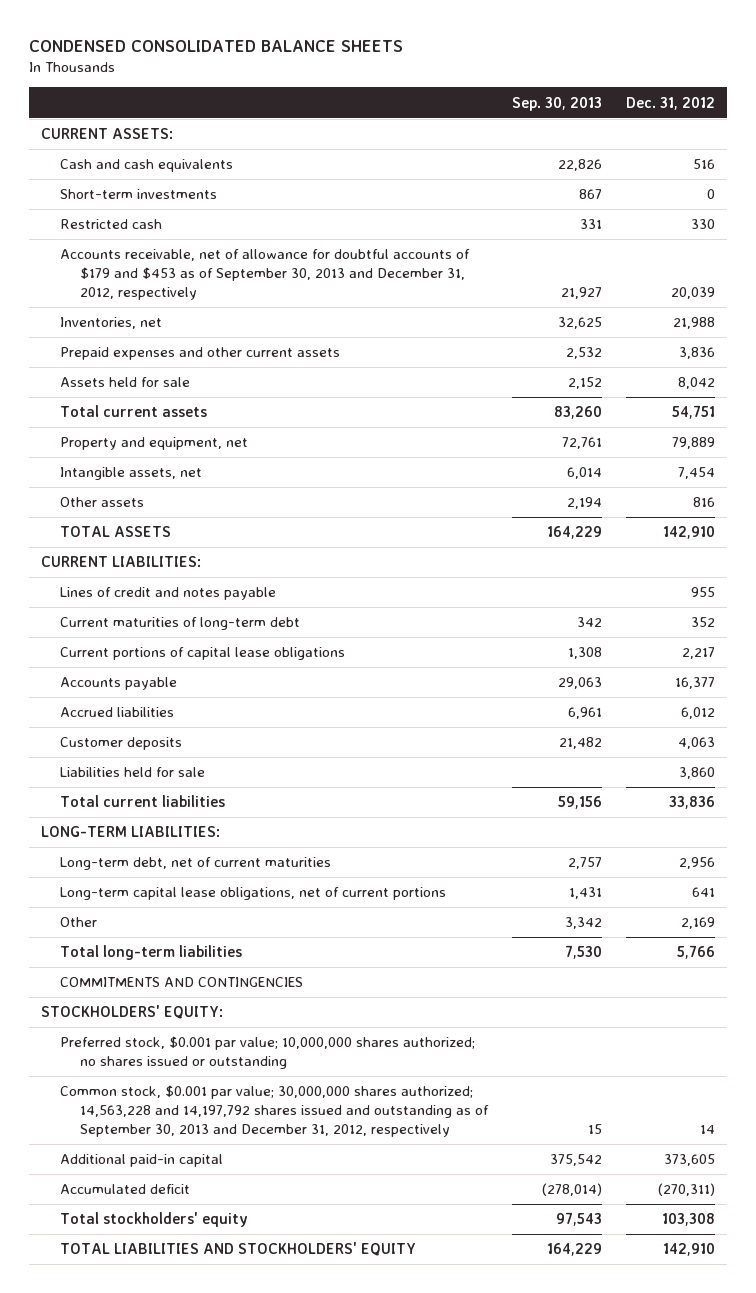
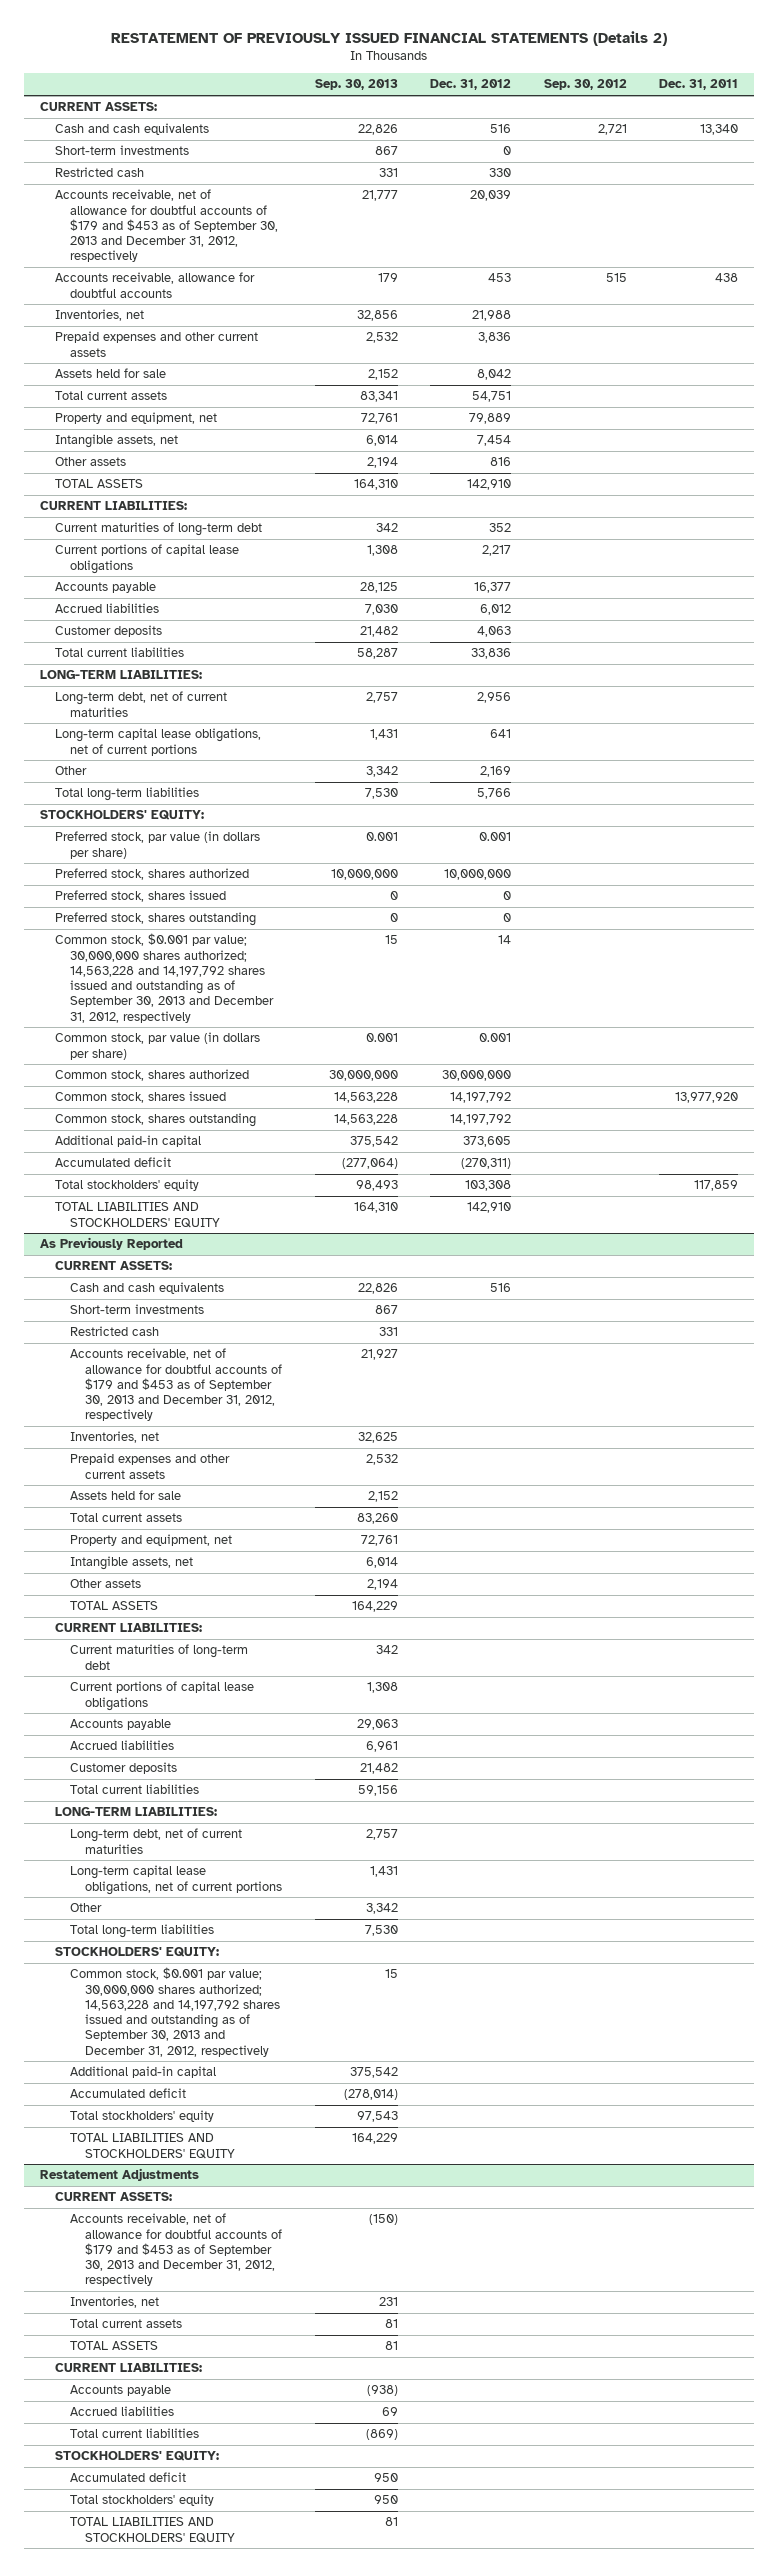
- CONDENSED CONSOLIDATED BALANCE SHEETS
+ RESTATEMENT OF PREVIOUSLY ISSUED FINANCIAL STATEMENTS (Details 2)
- | Sep. 30, 2013 | Dec. 31, 2012
+ | Sep. 30, 2013 | Dec. 31, 2012 | Sep. 30, 2012 | Dec. 31, 2011
- Accounts receivable, net of allowance for doubtful accounts of $179 and $453 as of September 30, 2013 and December 31, 2012, respectively | 21,927 | 20,039
- Inventories, net | 32,625 | 21,988
+ Accounts receivable, net of allowance for doubtful accounts of $179 and $453 as of September 30, 2013 and December 31, 2012, respectively | 21,777 | 20,039 | |
+ Accounts receivable, allowance for doubtful accounts | 179 | 453 | 515 | 438
+ Inventories, net | 32,856 | 21,988 | |
- Total current assets | 83,260 | 54,751
+ Total current assets | 83,341 | 54,751 | |
- TOTAL ASSETS | 164,229 | 142,910
+ TOTAL ASSETS | 164,310 | 142,910 | |
- Lines of credit and notes payable | | 955
- Accounts payable | 29,063 | 16,377
- Accrued liabilities | 6,961 | 6,012
+ Accounts payable | 28,125 | 16,377 | |
+ Accrued liabilities | 7,030 | 6,012 | |
- Liabilities held for sale | | 3,860
- Total current liabilities | 59,156 | 33,836
+ Total current liabilities | 58,287 | 33,836 | |
- COMMITMENTS AND CONTINGENCIES
- Preferred stock, $0.001 par value; 10,000,000 shares authorized; no shares issued or outstanding
+ Preferred stock, par value (in dollars per share) | 0.001 | 0.001 | |
+ Preferred stock, shares authorized | 10,000,000 | 10,000,000 | |
+ Preferred stock, shares issued | 0 | 0 | |
+ Preferred stock, shares outstanding | 0 | 0 | |
+ Common stock, par value (in dollars per share) | 0.001 | 0.001 | |
+ Common stock, shares authorized | 30,000,000 | 30,000,000 | |
+ Common stock, shares issued | 14,563,228 | 14,197,792 | | 13,977,920
+ Common stock, shares outstanding | 14,563,228 | 14,197,792 | |
- Accumulated deficit | (278,014) | (270,311)
- Total stockholders' equity | 97,543 | 103,308
- TOTAL LIABILITIES AND STOCKHOLDERS' EQUITY | 164,229 | 142,910
+ Accumulated deficit | (277,064) | (270,311) | |
+ Total stockholders' equity | 98,493 | 103,308 | | 117,859
+ TOTAL LIABILITIES AND STOCKHOLDERS' EQUITY | 164,310 | 142,910 | |
+ As Previously Reported
+ CURRENT ASSETS:
+ Cash and cash equivalents | 22,826 | 516 | |
+ Short-term investments | 867 | | |
+ Restricted cash | 331 | | |
+ Accounts receivable, net of allowance for doubtful accounts of $179 and $453 as of September 30, 2013 and December 31, 2012, respectively | 21,927 | | |
+ Inventories, net | 32,625 | | |
+ Prepaid expenses and other current assets | 2,532 | | |
+ Assets held for sale | 2,152 | | |
+ Total current assets | 83,260 | | |
+ Property and equipment, net | 72,761 | | |
+ Intangible assets, net | 6,014 | | |
+ Other assets | 2,194 | | |
+ TOTAL ASSETS | 164,229 | | |
+ CURRENT LIABILITIES:
+ Current maturities of long-term debt | 342 | | |
+ Current portions of capital lease obligations | 1,308 | | |
+ Accounts payable | 29,063 | | |
+ Accrued liabilities | 6,961 | | |
+ Customer deposits | 21,482 | | |
+ Total current liabilities | 59,156 | | |
+ LONG-TERM LIABILITIES:
+ Long-term debt, net of current maturities | 2,757 | | |
+ Long-term capital lease obligations, net of current portions | 1,431 | | |
+ Other | 3,342 | | |
+ Total long-term liabilities | 7,530 | | |
+ STOCKHOLDERS' EQUITY:
+ Common stock, $0.001 par value; 30,000,000 shares authorized; 14,563,228 and 14,197,792 shares issued and outstanding as of September 30, 2013 and December 31, 2012, respectively | 15 | | |
+ Additional paid-in capital | 375,542 | | |
+ Accumulated deficit | (278,014) | | |
+ Total stockholders' equity | 97,543 | | |
+ TOTAL LIABILITIES AND STOCKHOLDERS' EQUITY | 164,229 | | |
+ Restatement Adjustments
+ CURRENT ASSETS:
+ Accounts receivable, net of allowance for doubtful accounts of $179 and $453 as of September 30, 2013 and December 31, 2012, respectively | (150) | | |
+ Inventories, net | 231 | | |
+ Total current assets | 81 | | |
+ TOTAL ASSETS | 81 | | |
+ CURRENT LIABILITIES:
+ Accounts payable | (938) | | |
+ Accrued liabilities | 69 | | |
+ Total current liabilities | (869) | | |
+ STOCKHOLDERS' EQUITY:
+ Accumulated deficit | 950 | | |
+ Total stockholders' equity | 950 | | |
+ TOTAL LIABILITIES AND STOCKHOLDERS' EQUITY | 81 | | |

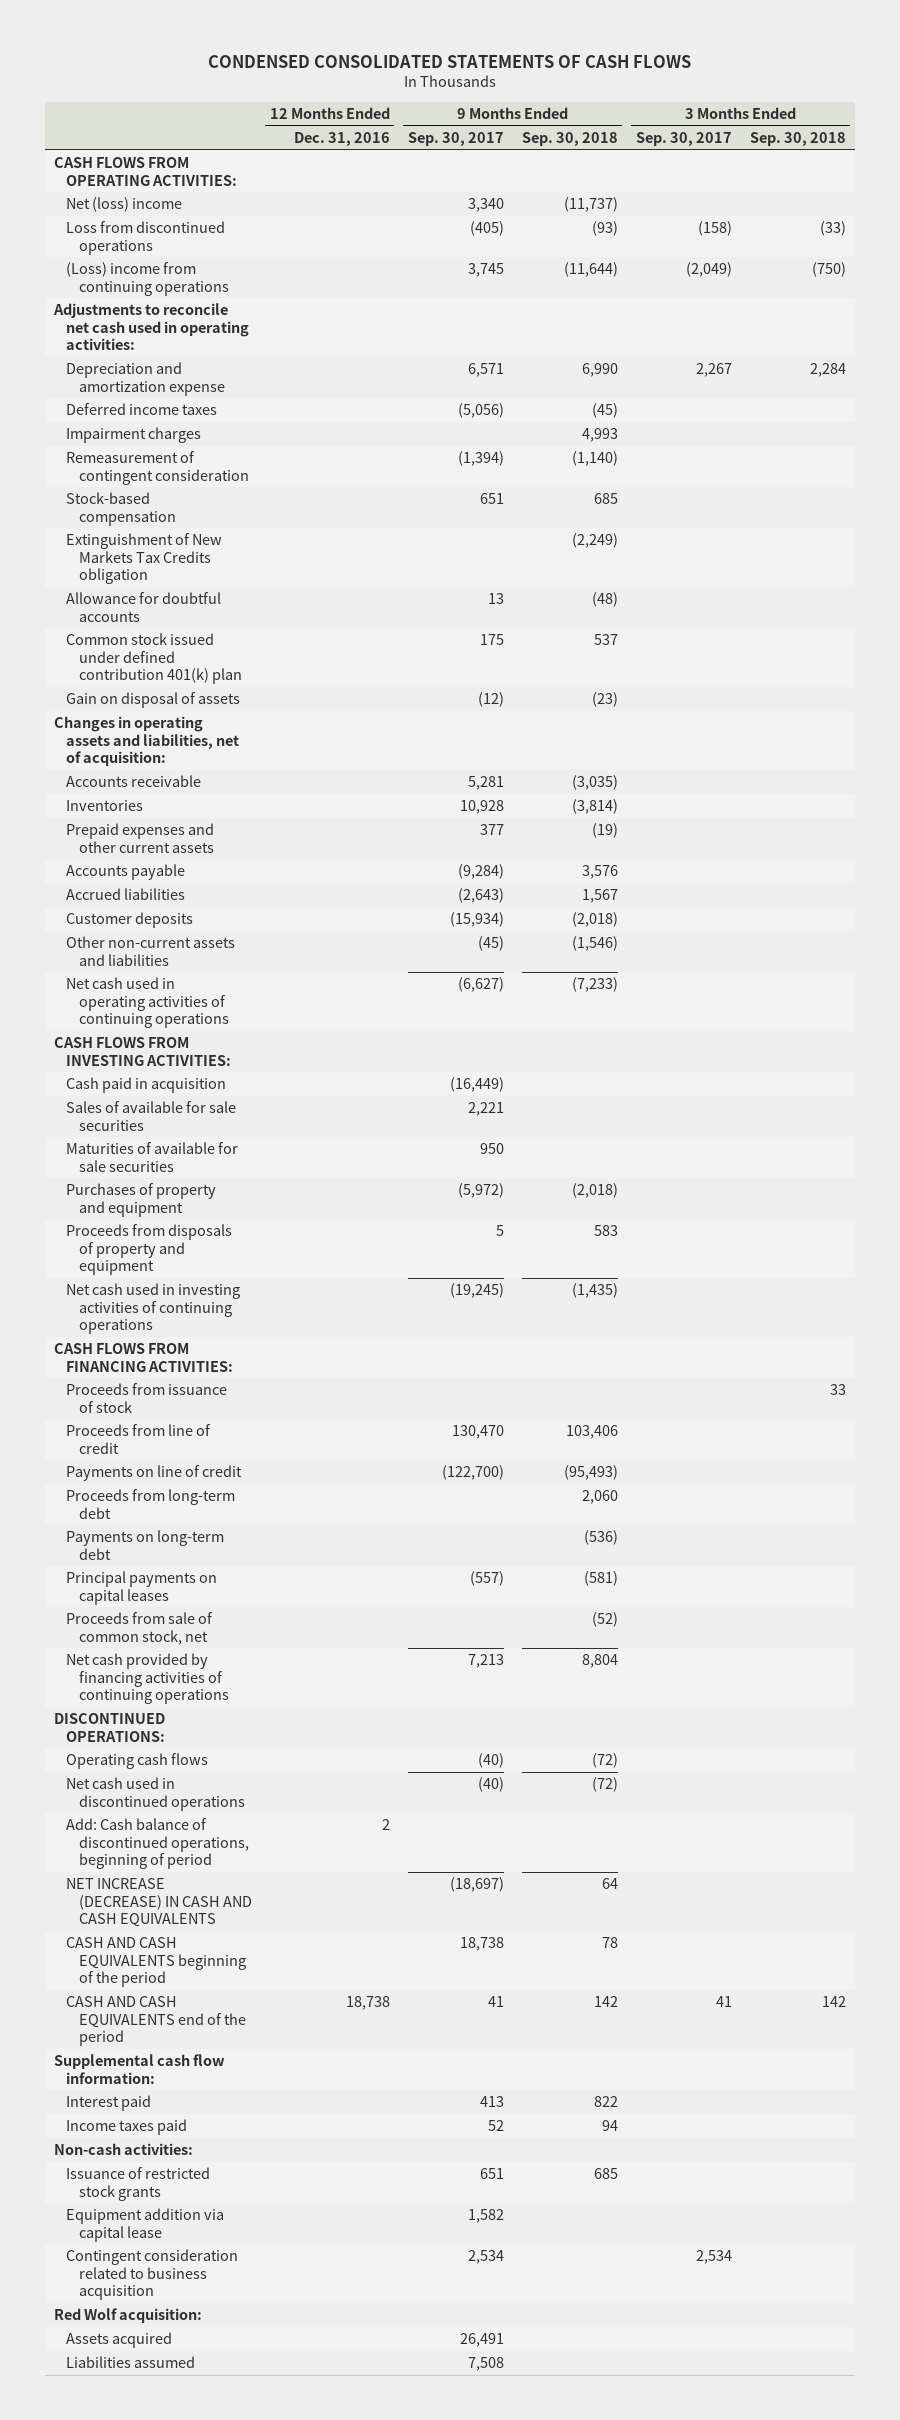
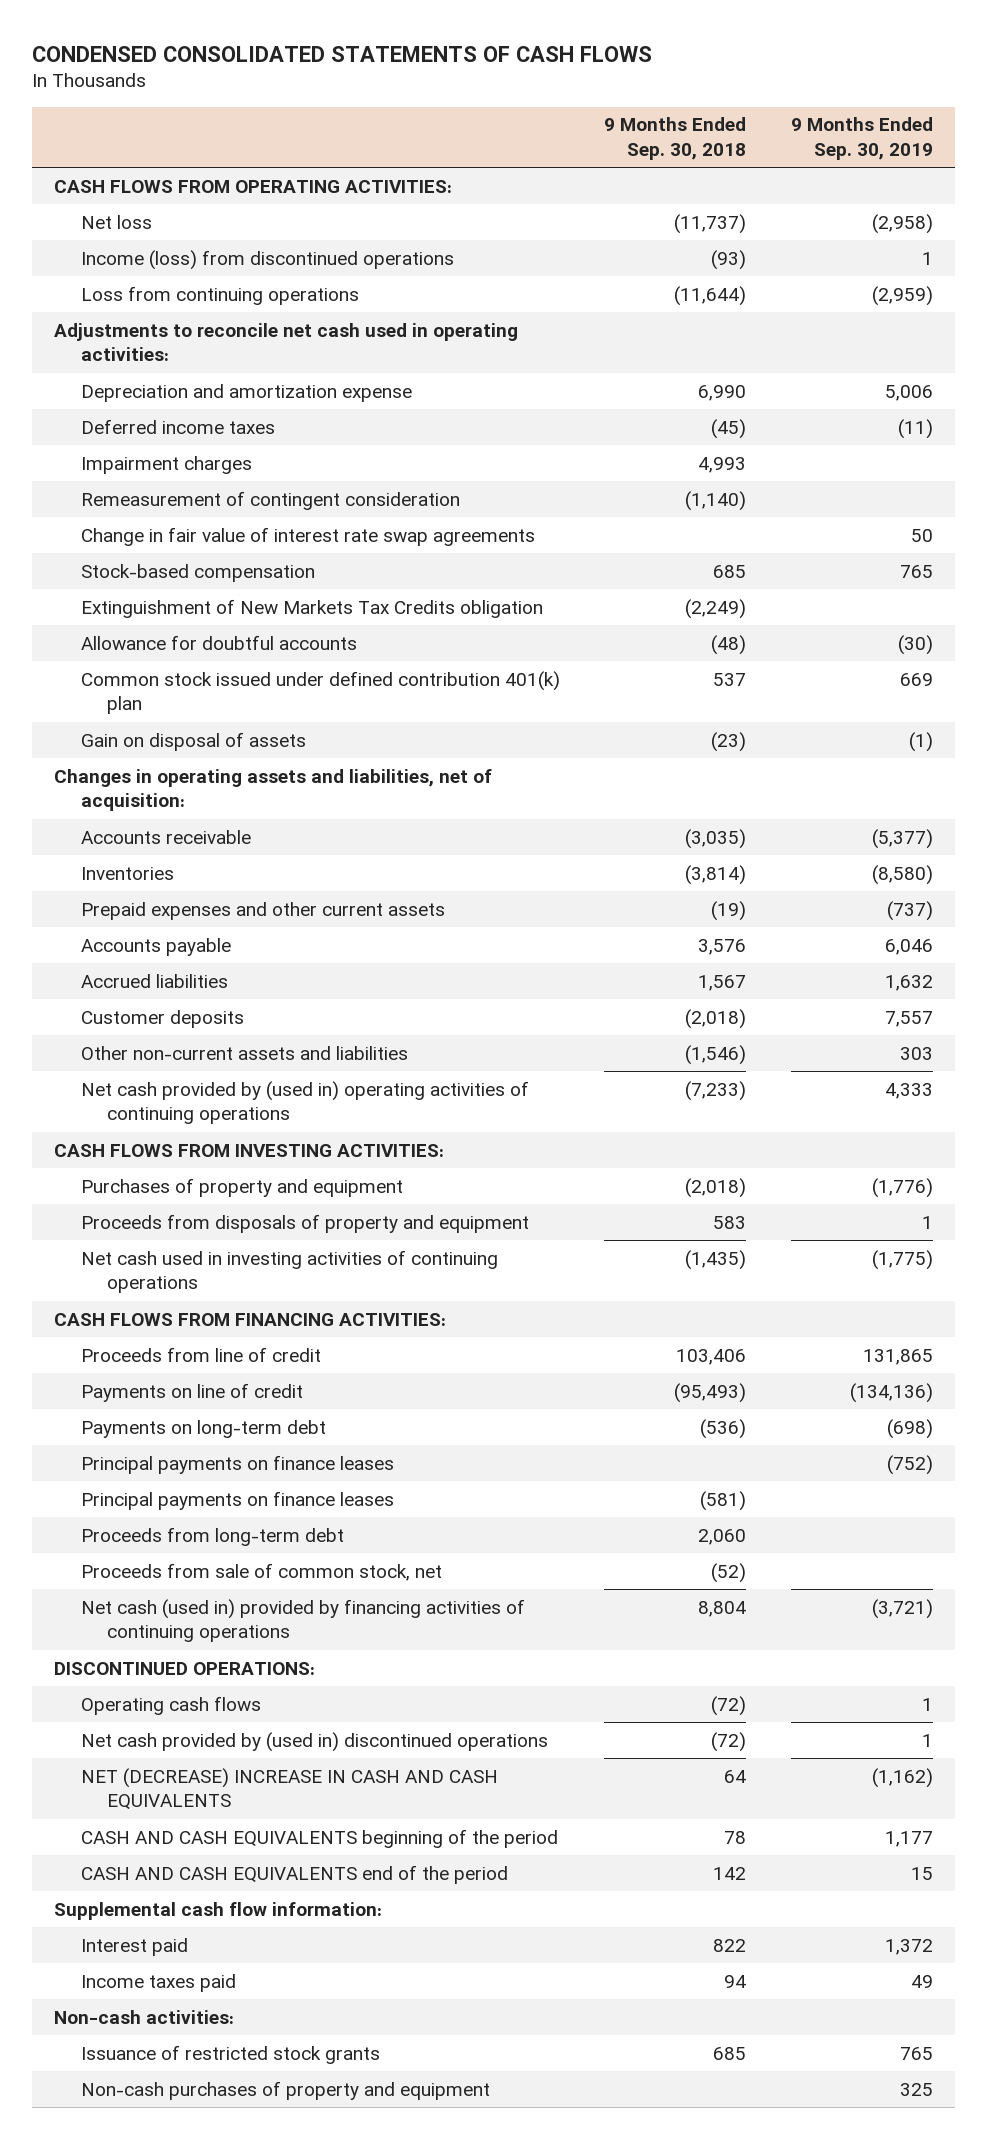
- | 12 Months Ended Dec. 31, 2016 | 9 Months Ended Sep. 30, 2017 | 9 Months Ended Sep. 30, 2018 | 3 Months Ended Sep. 30, 2017 | 3 Months Ended Sep. 30, 2018
+ | 9 Months Ended Sep. 30, 2018 | 9 Months Ended Sep. 30, 2019
- Net (loss) income | | 3,340 | (11,737) | |
- Loss from discontinued operations | | (405) | (93) | (158) | (33)
- (Loss) income from continuing operations | | 3,745 | (11,644) | (2,049) | (750)
+ Net loss | (11,737) | (2,958)
+ Income (loss) from discontinued operations | (93) | 1
+ Loss from continuing operations | (11,644) | (2,959)
+ Change in fair value of interest rate swap agreements | | 50
- Net cash used in operating activities of continuing operations | | (6,627) | (7,233) | |
+ Net cash provided by (used in) operating activities of continuing operations | (7,233) | 4,333
- Cash paid in acquisition | | (16,449) | | |
- Sales of available for sale securities | | 2,221 | | |
- Maturities of available for sale securities | | 950 | | |
- Proceeds from issuance of stock | | | | | 33
- Principal payments on capital leases | | (557) | (581) | |
+ Principal payments on finance leases | | (752)
+ Principal payments on finance leases | (581) |
moved down: Proceeds from long-term debt | 2,060 |
- Net cash provided by financing activities of continuing operations | | 7,213 | 8,804 | |
+ Net cash (used in) provided by financing activities of continuing operations | 8,804 | (3,721)
- Net cash used in discontinued operations | | (40) | (72) | |
- Add: Cash balance of discontinued operations, beginning of period | 2 | | | |
- NET INCREASE (DECREASE) IN CASH AND CASH EQUIVALENTS | | (18,697) | 64 | |
+ Net cash provided by (used in) discontinued operations | (72) | 1
+ NET (DECREASE) INCREASE IN CASH AND CASH EQUIVALENTS | 64 | (1,162)
- Equipment addition via capital lease | | 1,582 | | |
- Contingent consideration related to business acquisition | | 2,534 | | 2,534 |
- Red Wolf acquisition:
- Assets acquired | | 26,491 | | |
- Liabilities assumed | | 7,508 | | |
+ Non-cash purchases of property and equipment | | 325

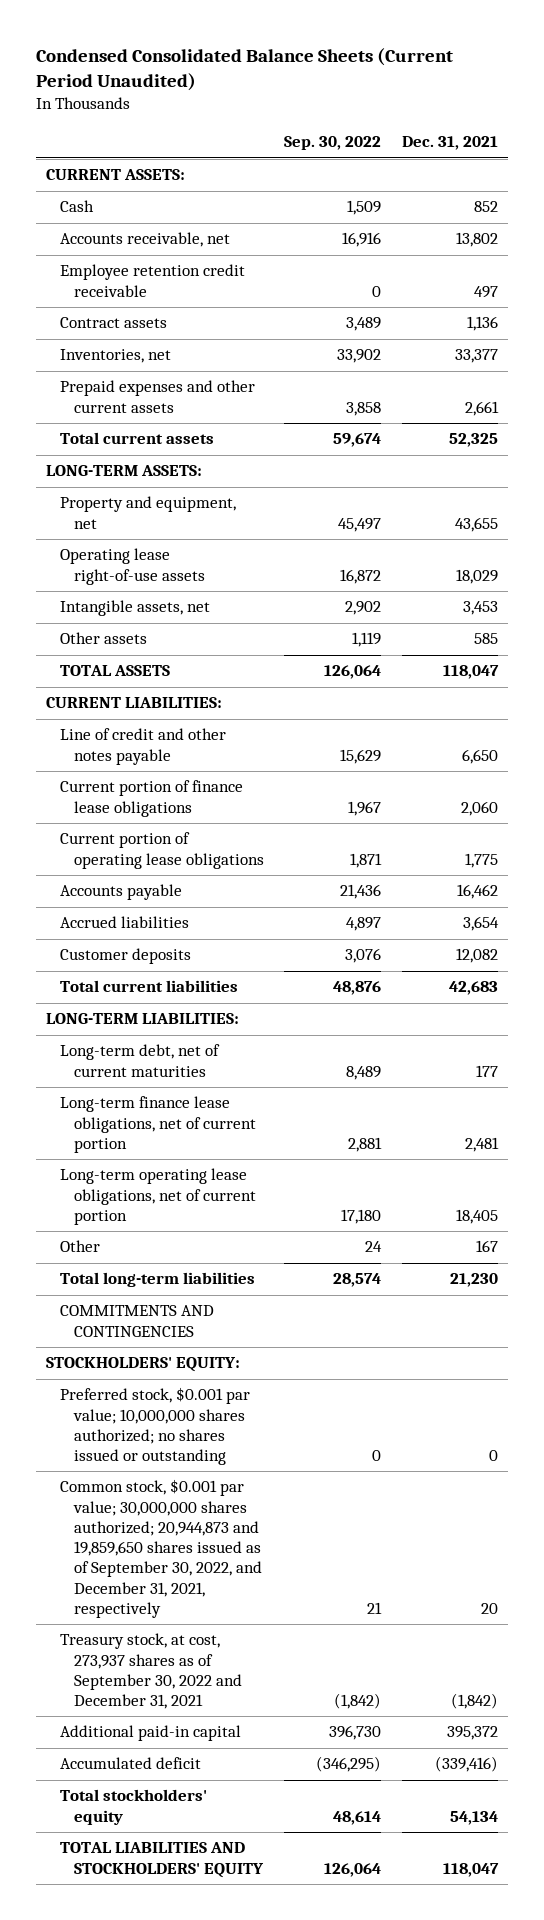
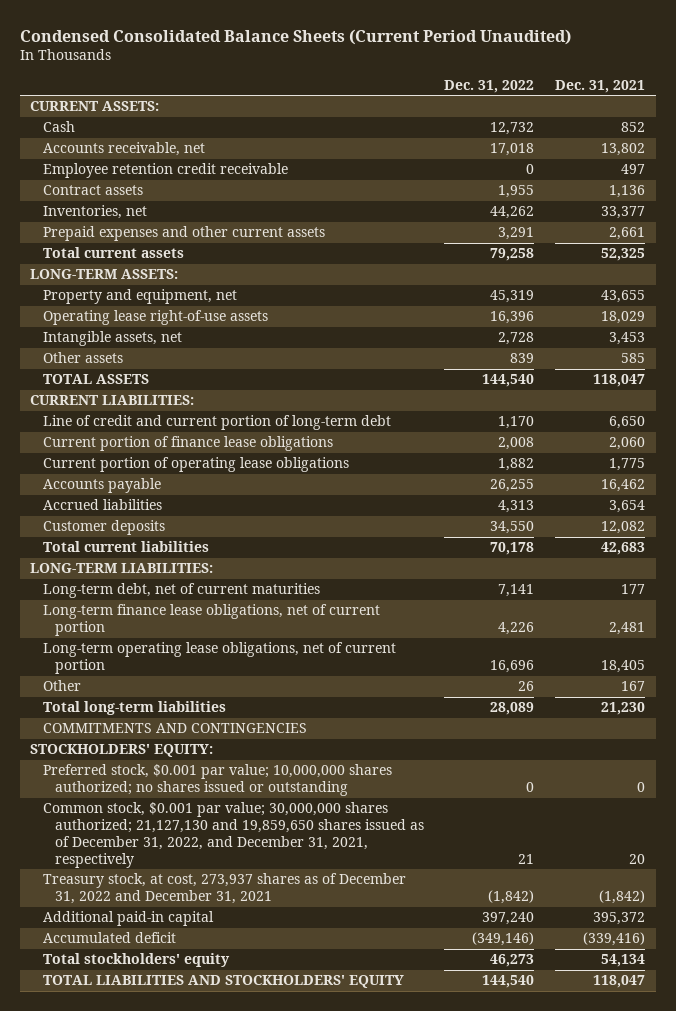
- | Sep. 30, 2022 | Dec. 31, 2021
+ | Dec. 31, 2022 | Dec. 31, 2021
- Line of credit and other notes payable | 15,629 | 6,650
+ Line of credit and current portion of long-term debt | 1,170 | 6,650
- Common stock, $0.001 par value; 30,000,000 shares authorized; 20,944,873 and 19,859,650 shares issued as of September 30, 2022, and December 31, 2021, respectively | 21 | 20
- Treasury stock, at cost, 273,937 shares as of September 30, 2022 and December 31, 2021 | (1,842) | (1,842)
+ Common stock, $0.001 par value; 30,000,000 shares authorized; 21,127,130 and 19,859,650 shares issued as of December 31, 2022, and December 31, 2021, respectively | 21 | 20
+ Treasury stock, at cost, 273,937 shares as of December 31, 2022 and December 31, 2021 | (1,842) | (1,842)

